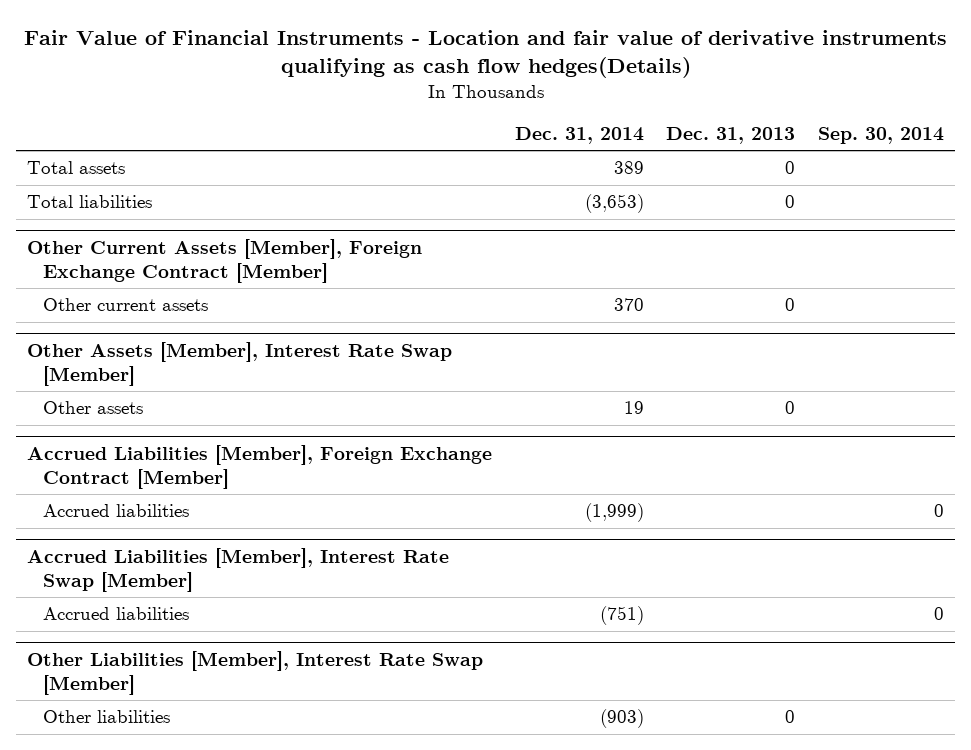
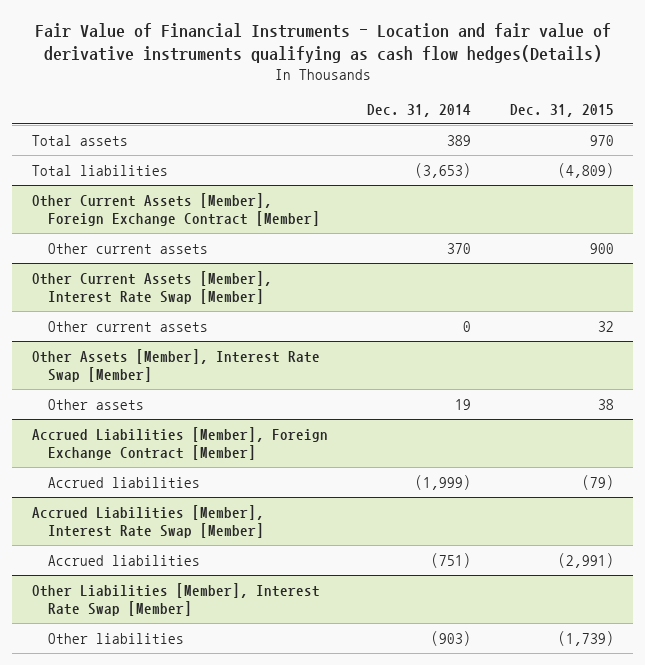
- | Dec. 31, 2014 | Dec. 31, 2013 | Sep. 30, 2014
+ | Dec. 31, 2014 | Dec. 31, 2015
+ Other Current Assets [Member], Interest Rate Swap [Member]
+ Other current assets | 0 | 32

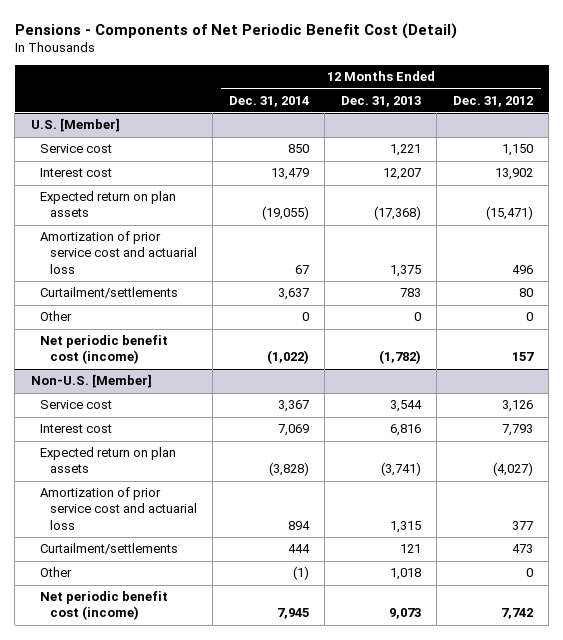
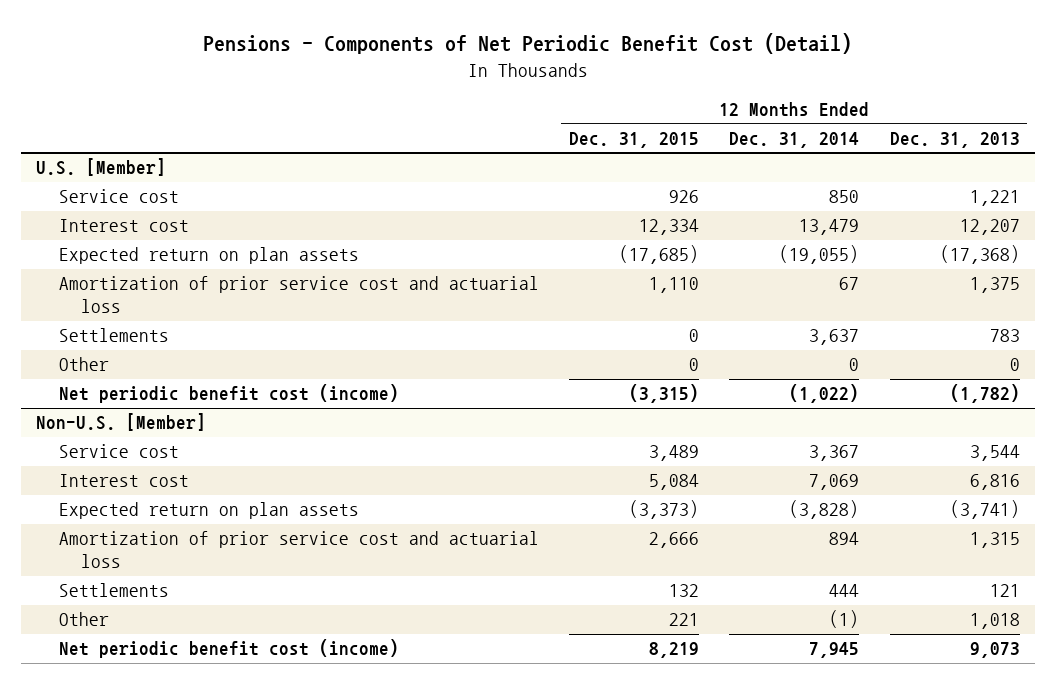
- | 12 Months Ended Dec. 31, 2014 | 12 Months Ended Dec. 31, 2013 | 12 Months Ended Dec. 31, 2012
+ | 12 Months Ended Dec. 31, 2015 | 12 Months Ended Dec. 31, 2014 | 12 Months Ended Dec. 31, 2013
@ U.S. [Member]
- Curtailment/settlements | 3,637 | 783 | 80
+ Settlements | 0 | 3,637 | 783
@ Non-U.S. [Member]
- Curtailment/settlements | 444 | 121 | 473
+ Settlements | 132 | 444 | 121

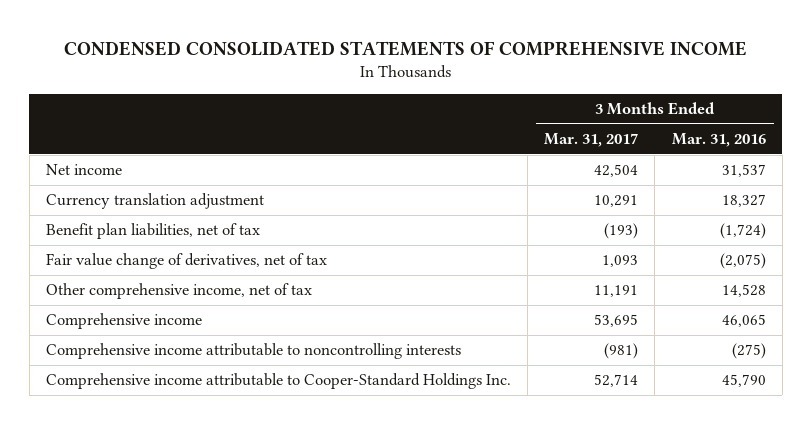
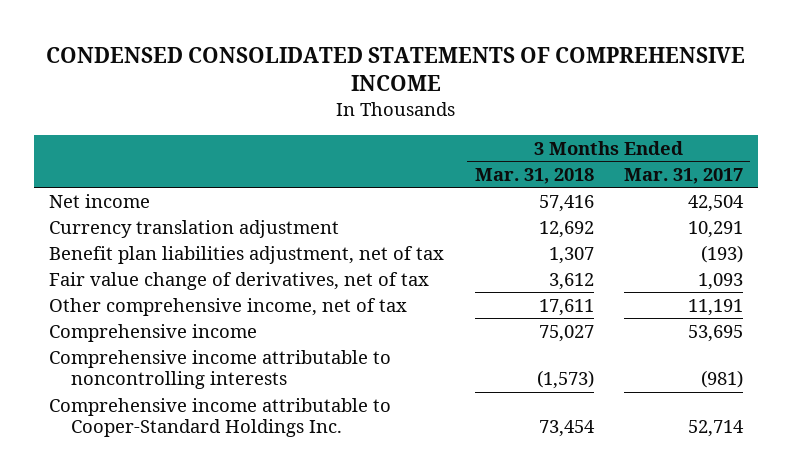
- | 3 Months Ended Mar. 31, 2017 | 3 Months Ended Mar. 31, 2016
+ | 3 Months Ended Mar. 31, 2018 | 3 Months Ended Mar. 31, 2017
- Benefit plan liabilities, net of tax | (193) | (1,724)
+ Benefit plan liabilities adjustment, net of tax | 1,307 | (193)

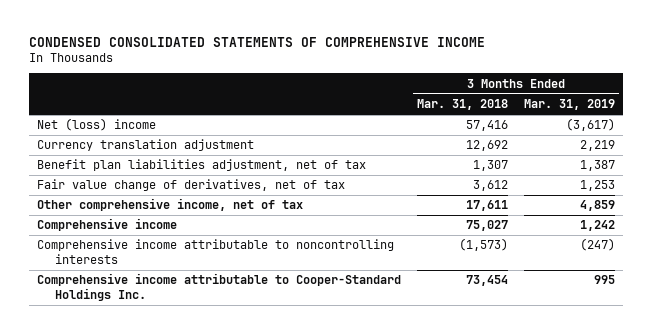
- | 3 Months Ended Mar. 31, 2018 | 3 Months Ended Mar. 31, 2017
+ | 3 Months Ended Mar. 31, 2018 | 3 Months Ended Mar. 31, 2019
- Net income | 57,416 | 42,504
+ Net (loss) income | 57,416 | (3,617)

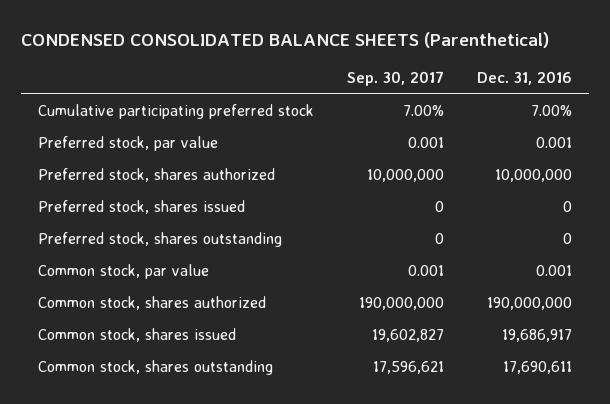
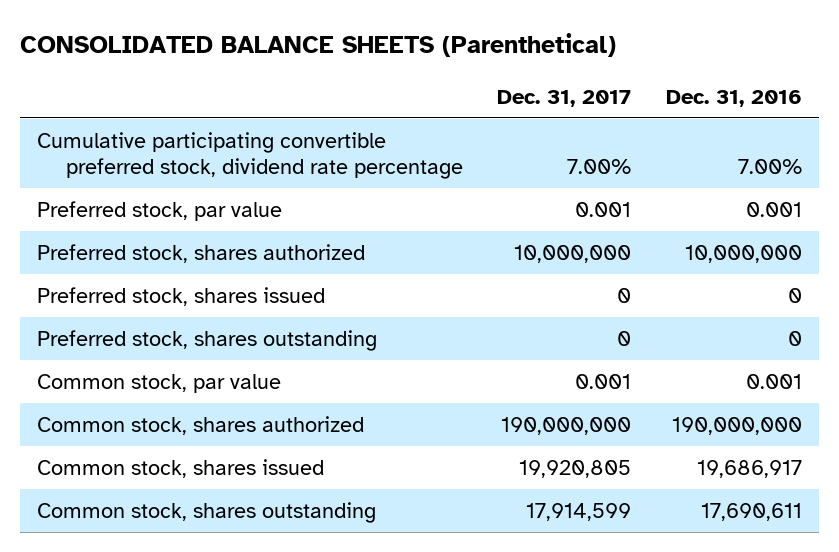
- CONDENSED CONSOLIDATED BALANCE SHEETS (Parenthetical)
+ CONSOLIDATED BALANCE SHEETS (Parenthetical)
- | Sep. 30, 2017 | Dec. 31, 2016
+ | Dec. 31, 2017 | Dec. 31, 2016
- Cumulative participating preferred stock | 7.00% | 7.00%
+ Cumulative participating convertible preferred stock, dividend rate percentage | 7.00% | 7.00%

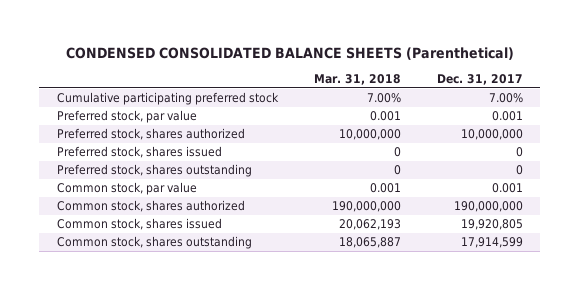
- CONSOLIDATED BALANCE SHEETS (Parenthetical)
+ CONDENSED CONSOLIDATED BALANCE SHEETS (Parenthetical)
- | Dec. 31, 2017 | Dec. 31, 2016
+ | Mar. 31, 2018 | Dec. 31, 2017
- Cumulative participating convertible preferred stock, dividend rate percentage | 7.00% | 7.00%
+ Cumulative participating preferred stock | 7.00% | 7.00%

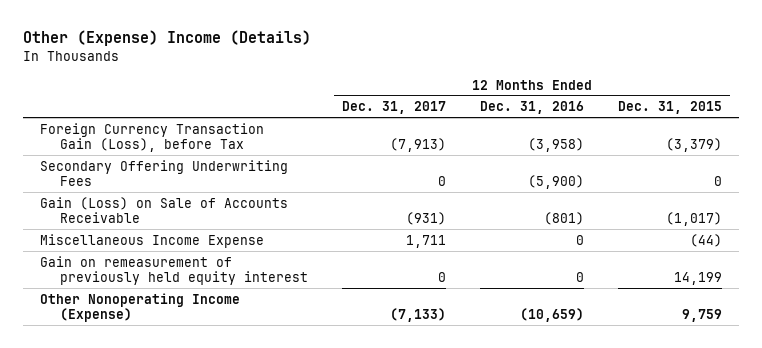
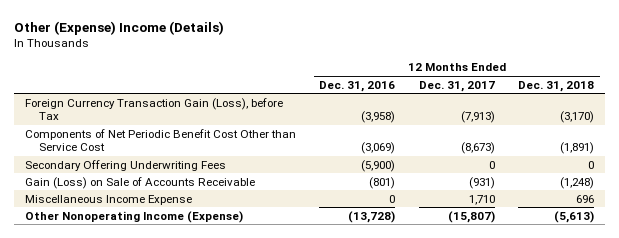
- | 12 Months Ended Dec. 31, 2017 | 12 Months Ended Dec. 31, 2016 | 12 Months Ended Dec. 31, 2015
+ | 12 Months Ended Dec. 31, 2016 | 12 Months Ended Dec. 31, 2017 | 12 Months Ended Dec. 31, 2018
+ Components of Net Periodic Benefit Cost Other than Service Cost | (3,069) | (8,673) | (1,891)
- Miscellaneous Income Expense | 1,711 | 0 | (44)
- Gain on remeasurement of previously held equity interest | 0 | 0 | 14,199
- Other Nonoperating Income (Expense) | (7,133) | (10,659) | 9,759
+ Miscellaneous Income Expense | 0 | 1,710 | 696
+ Other Nonoperating Income (Expense) | (13,728) | (15,807) | (5,613)

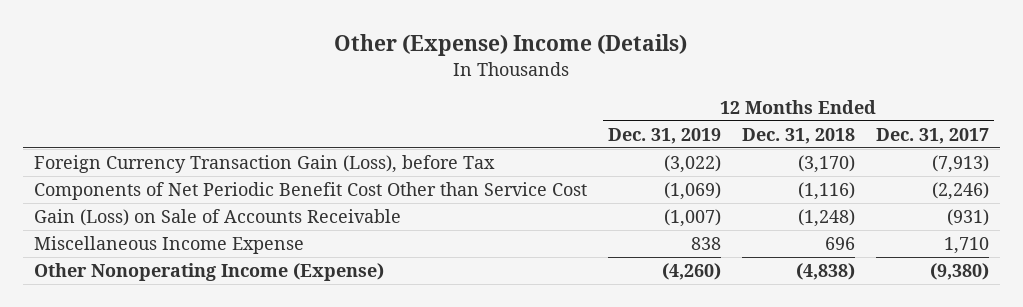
- | 12 Months Ended Dec. 31, 2016 | 12 Months Ended Dec. 31, 2017 | 12 Months Ended Dec. 31, 2018
+ | 12 Months Ended Dec. 31, 2019 | 12 Months Ended Dec. 31, 2018 | 12 Months Ended Dec. 31, 2017
- Components of Net Periodic Benefit Cost Other than Service Cost | (3,069) | (8,673) | (1,891)
- Secondary Offering Underwriting Fees | (5,900) | 0 | 0
+ Components of Net Periodic Benefit Cost Other than Service Cost | (1,069) | (1,116) | (2,246)
- Other Nonoperating Income (Expense) | (13,728) | (15,807) | (5,613)
+ Other Nonoperating Income (Expense) | (4,260) | (4,838) | (9,380)

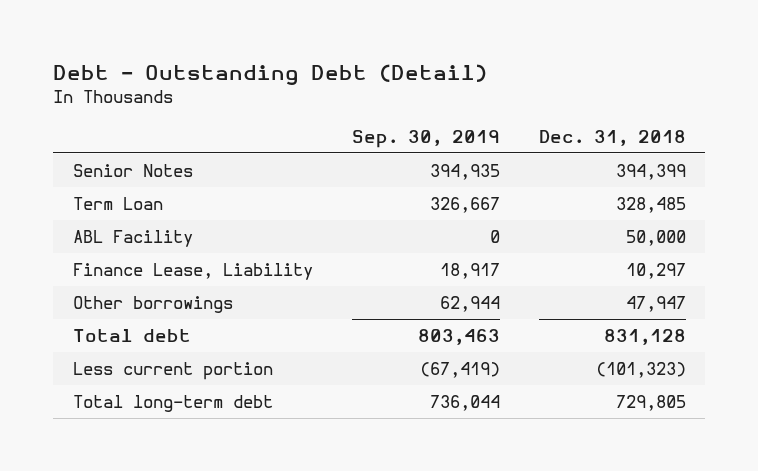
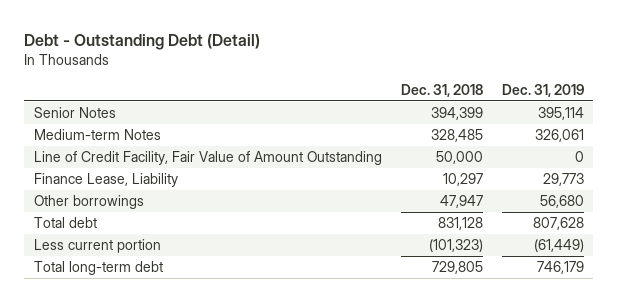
- | Sep. 30, 2019 | Dec. 31, 2018
+ | Dec. 31, 2018 | Dec. 31, 2019
- Term Loan | 326,667 | 328,485
- ABL Facility | 0 | 50,000
+ Medium-term Notes | 328,485 | 326,061
+ Line of Credit Facility, Fair Value of Amount Outstanding | 50,000 | 0

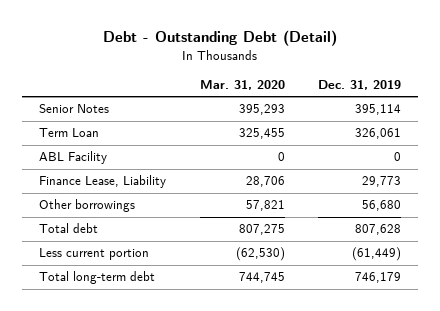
- | Dec. 31, 2018 | Dec. 31, 2019
+ | Mar. 31, 2020 | Dec. 31, 2019
- Medium-term Notes | 328,485 | 326,061
- Line of Credit Facility, Fair Value of Amount Outstanding | 50,000 | 0
+ Term Loan | 325,455 | 326,061
+ ABL Facility | 0 | 0

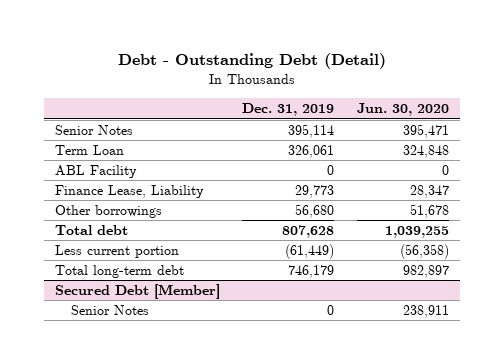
- | Mar. 31, 2020 | Dec. 31, 2019
+ | Dec. 31, 2019 | Jun. 30, 2020
+ Secured Debt [Member]
+ Senior Notes | 0 | 238,911

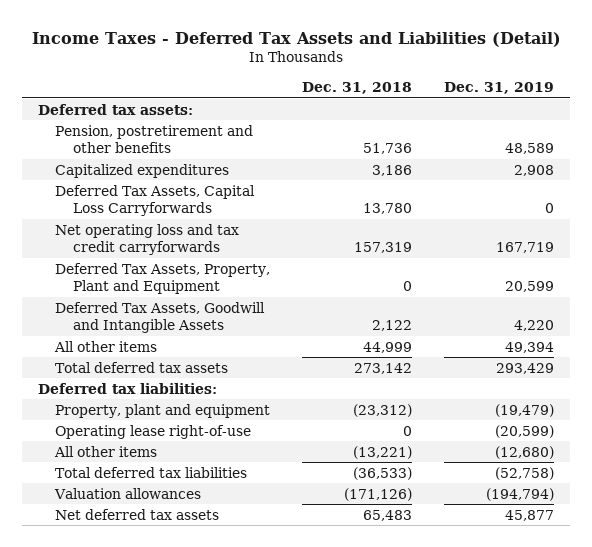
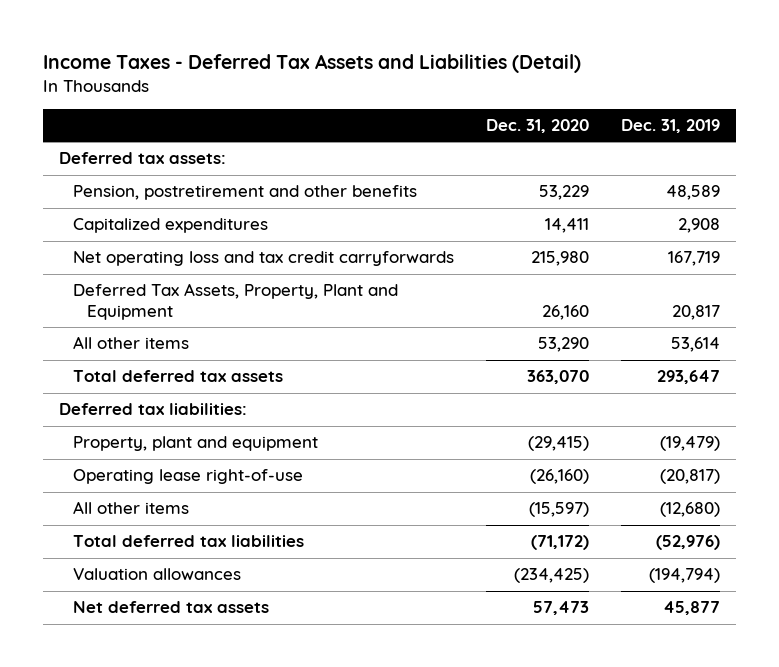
- | Dec. 31, 2018 | Dec. 31, 2019
+ | Dec. 31, 2020 | Dec. 31, 2019
- Deferred Tax Assets, Capital Loss Carryforwards | 13,780 | 0
- Deferred Tax Assets, Property, Plant and Equipment | 0 | 20,599
- Deferred Tax Assets, Goodwill and Intangible Assets | 2,122 | 4,220
- All other items | 44,999 | 49,394
- Total deferred tax assets | 273,142 | 293,429
+ Deferred Tax Assets, Property, Plant and Equipment | 26,160 | 20,817
+ All other items | 53,290 | 53,614
+ Total deferred tax assets | 363,070 | 293,647
- Operating lease right-of-use | 0 | (20,599)
+ Operating lease right-of-use | (26,160) | (20,817)
- Total deferred tax liabilities | (36,533) | (52,758)
+ Total deferred tax liabilities | (71,172) | (52,976)

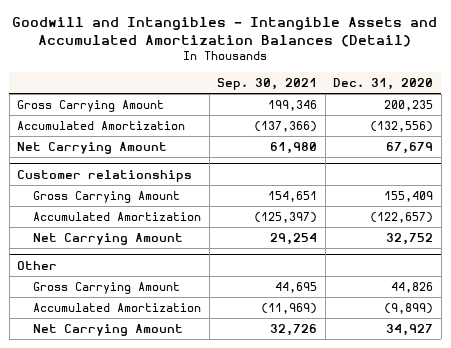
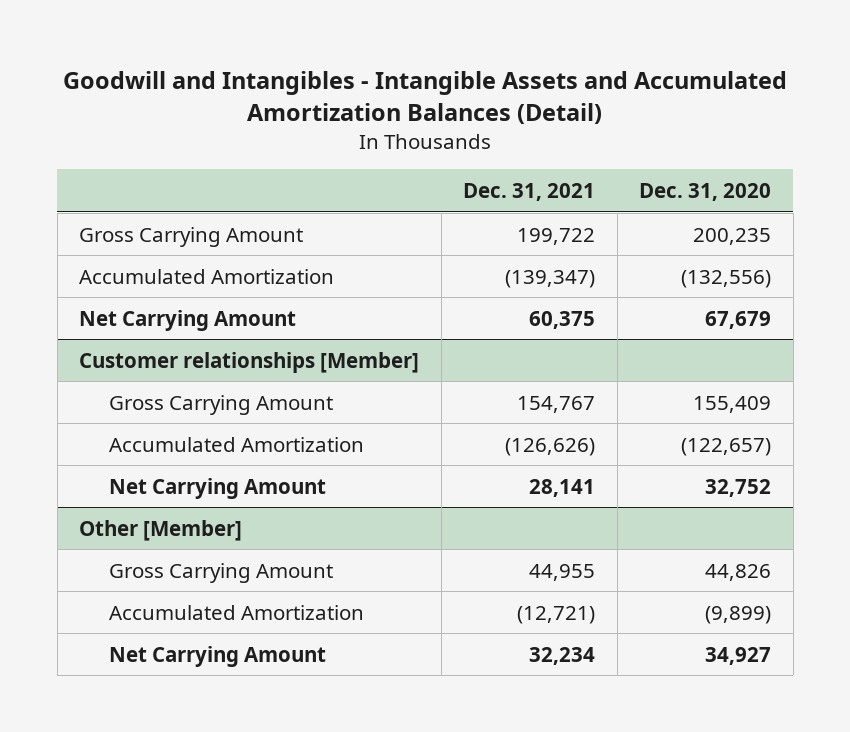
- | Sep. 30, 2021 | Dec. 31, 2020
+ | Dec. 31, 2021 | Dec. 31, 2020
- Customer relationships
+ Customer relationships [Member]
- Other
+ Other [Member]

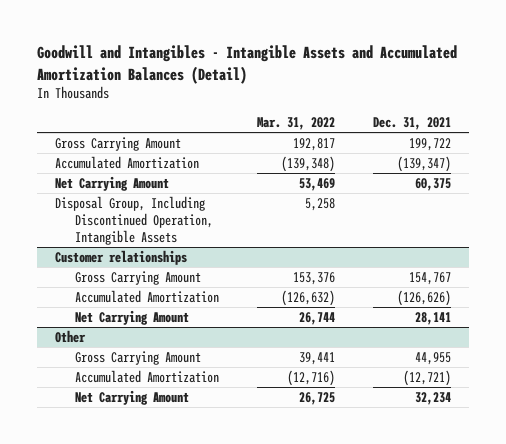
- | Dec. 31, 2021 | Dec. 31, 2020
+ | Mar. 31, 2022 | Dec. 31, 2021
- Customer relationships [Member]
+ Disposal Group, Including Discontinued Operation, Intangible Assets | 5,258 |
+ Customer relationships
- Other [Member]
+ Other

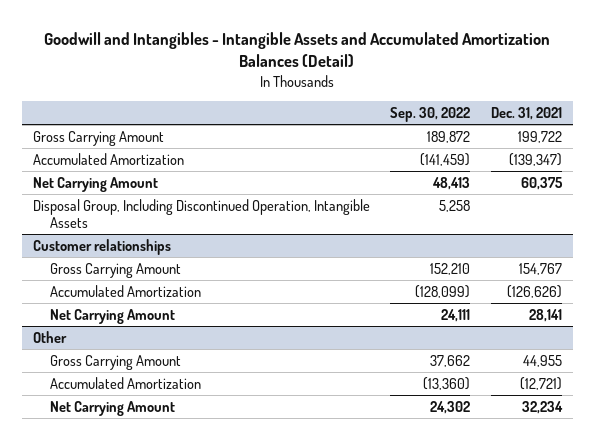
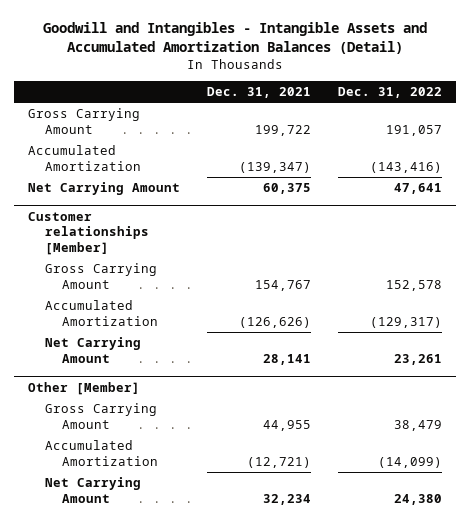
- | Sep. 30, 2022 | Dec. 31, 2021
+ | Dec. 31, 2021 | Dec. 31, 2022
- Disposal Group, Including Discontinued Operation, Intangible Assets | 5,258 |
- Customer relationships
+ Customer relationships [Member]
- Other
+ Other [Member]

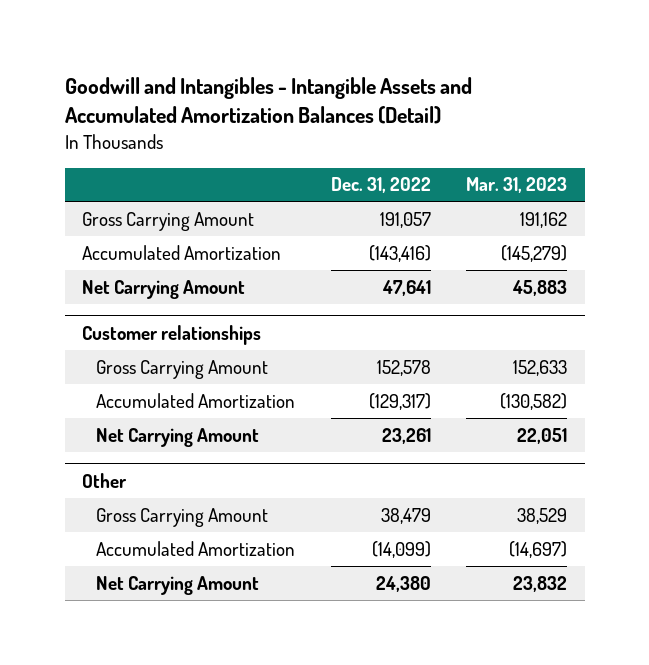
- | Dec. 31, 2021 | Dec. 31, 2022
+ | Dec. 31, 2022 | Mar. 31, 2023
- Customer relationships [Member]
+ Customer relationships
- Other [Member]
+ Other

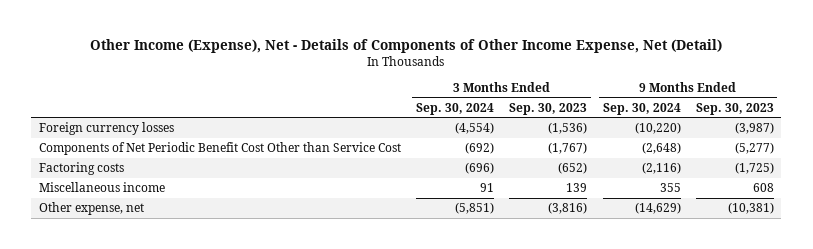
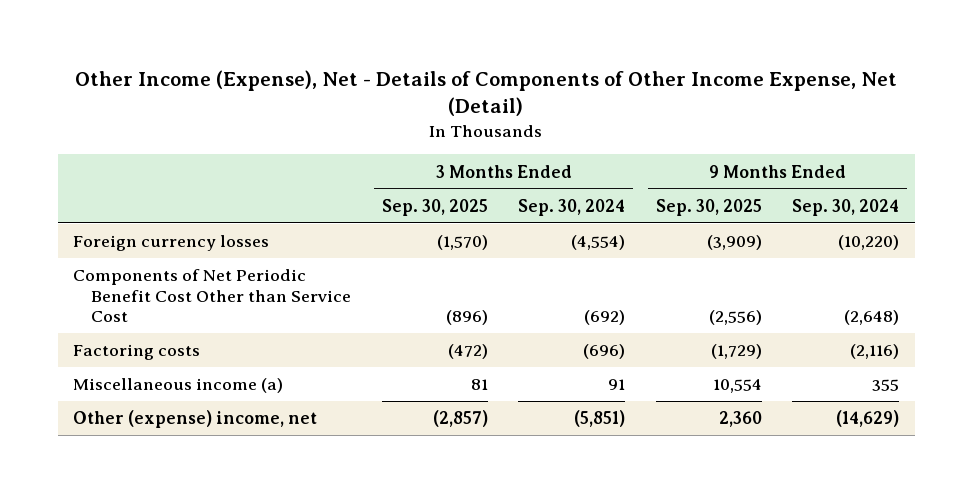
- | 3 Months Ended Sep. 30, 2024 | 3 Months Ended Sep. 30, 2023 | 9 Months Ended Sep. 30, 2024 | 9 Months Ended Sep. 30, 2023
+ | 3 Months Ended Sep. 30, 2025 | 3 Months Ended Sep. 30, 2024 | 9 Months Ended Sep. 30, 2025 | 9 Months Ended Sep. 30, 2024
- Miscellaneous income | 91 | 139 | 355 | 608
- Other expense, net | (5,851) | (3,816) | (14,629) | (10,381)
+ Miscellaneous income (a) | 81 | 91 | 10,554 | 355
+ Other (expense) income, net | (2,857) | (5,851) | 2,360 | (14,629)

